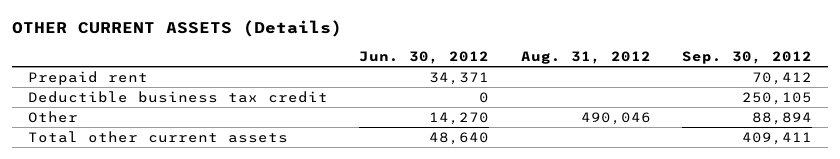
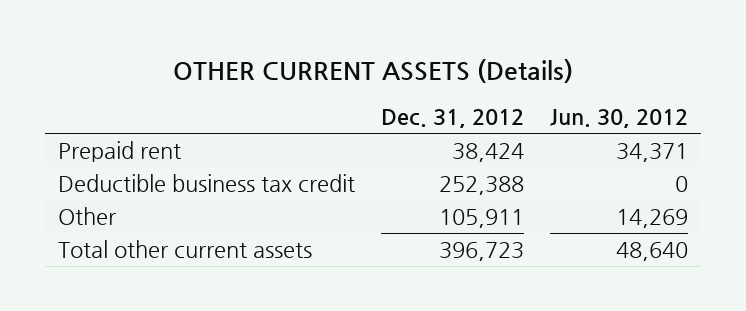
- | Jun. 30, 2012 | Aug. 31, 2012 | Sep. 30, 2012
+ | Dec. 31, 2012 | Jun. 30, 2012
- Other | 14,270 | 490,046 | 88,894
+ Other | 105,911 | 14,269

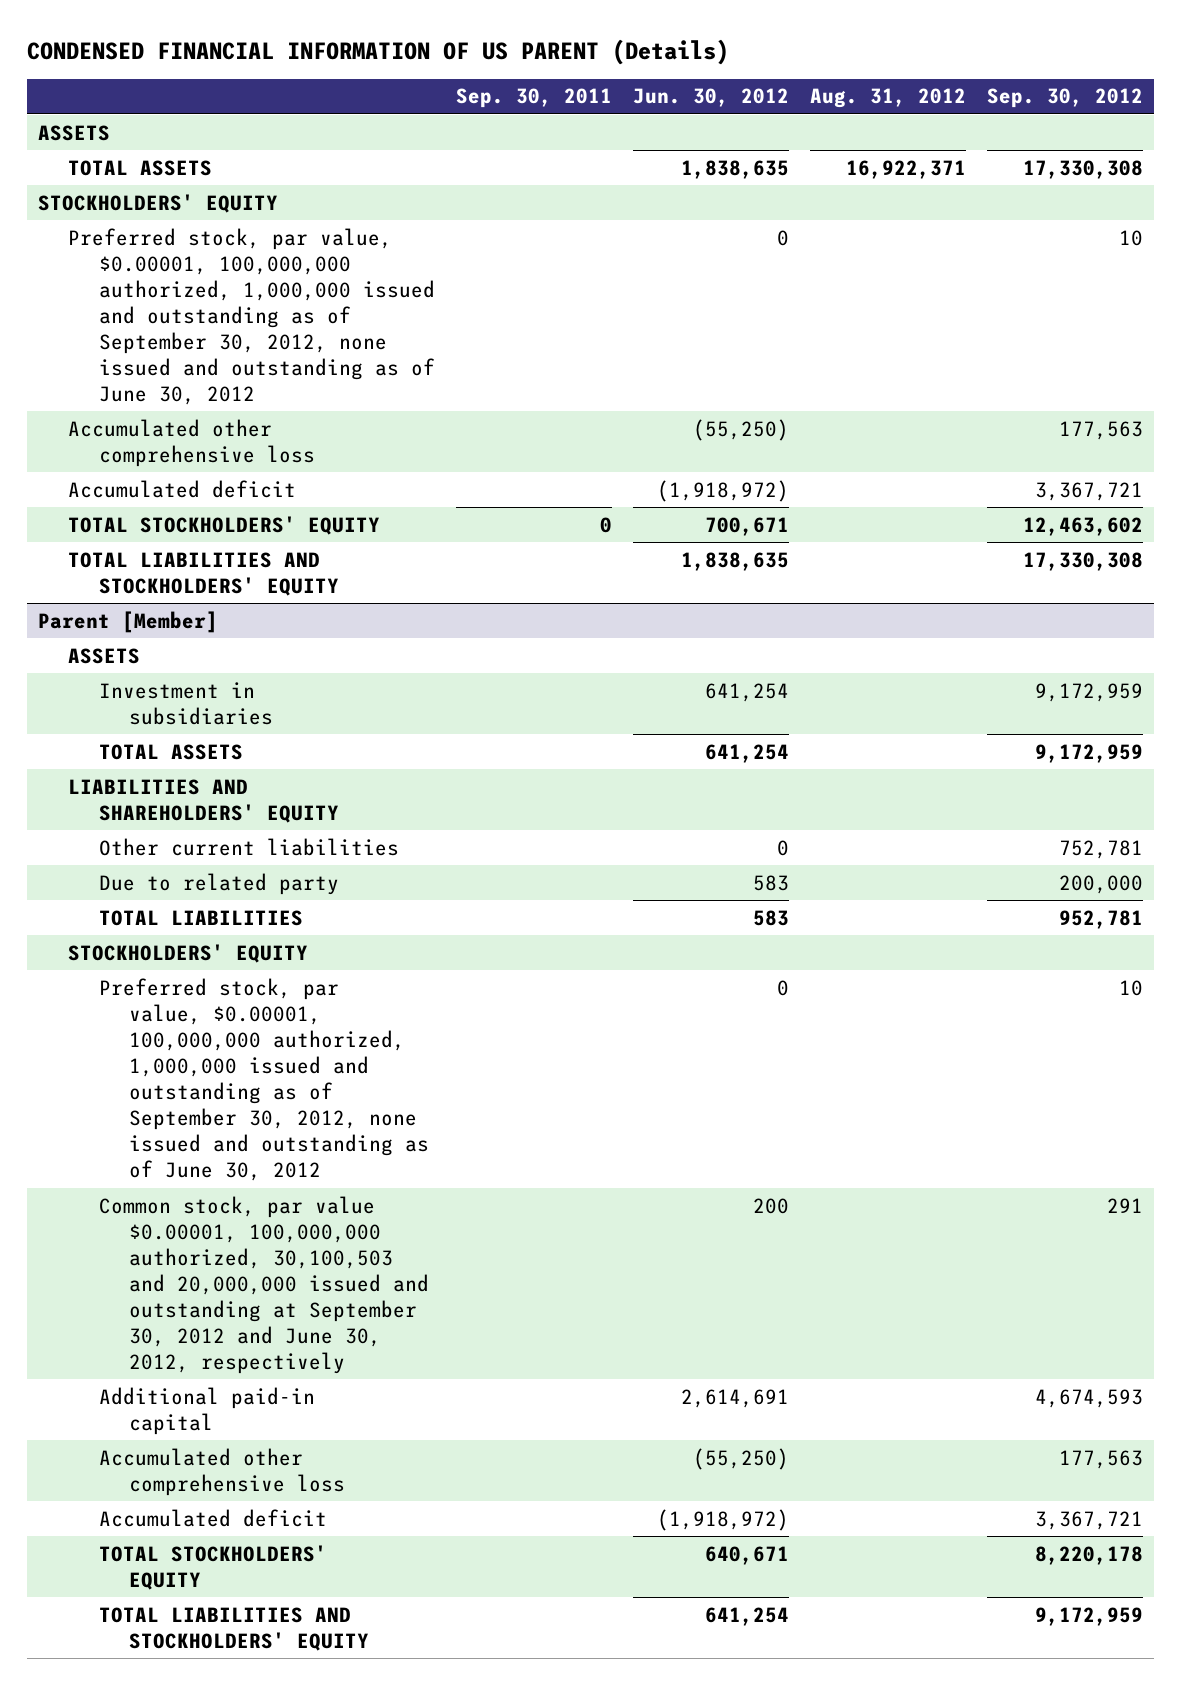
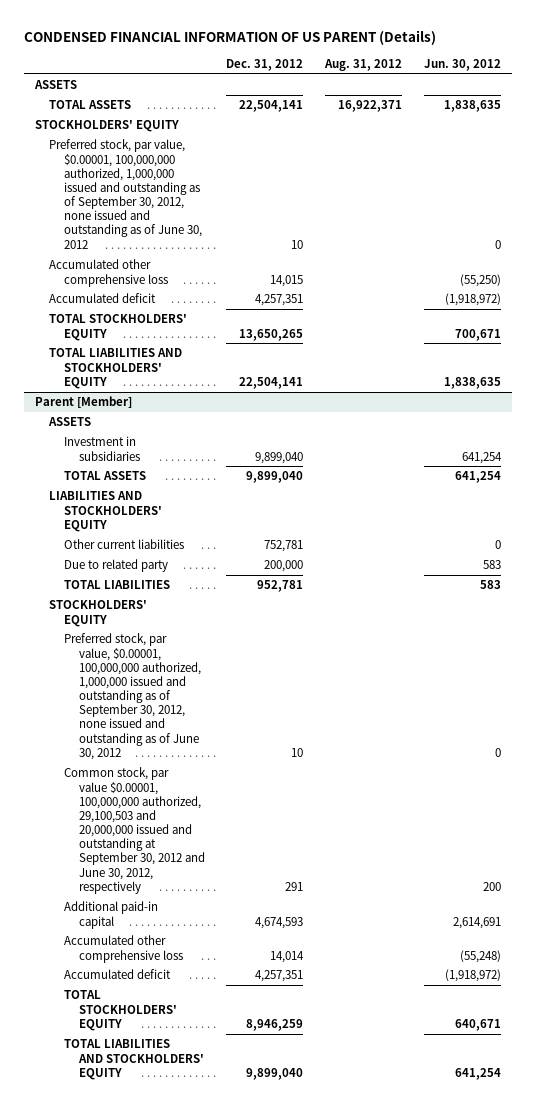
- | Sep. 30, 2011 | Jun. 30, 2012 | Aug. 31, 2012 | Sep. 30, 2012
+ | Dec. 31, 2012 | Aug. 31, 2012 | Jun. 30, 2012
@ Parent [Member]
- LIABILITIES AND SHAREHOLDERS' EQUITY
+ LIABILITIES AND STOCKHOLDERS' EQUITY
- Common stock, par value $0.00001, 100,000,000 authorized, 30,100,503 and 20,000,000 issued and outstanding at September 30, 2012 and June 30, 2012, respectively | | 200 | | 291
+ Common stock, par value $0.00001, 100,000,000 authorized, 29,100,503 and 20,000,000 issued and outstanding at September 30, 2012 and June 30, 2012, respectively | 291 | | 200
- Accumulated other comprehensive loss | | (55,250) | | 177,563
+ Accumulated other comprehensive loss | 14,014 | | (55,248)

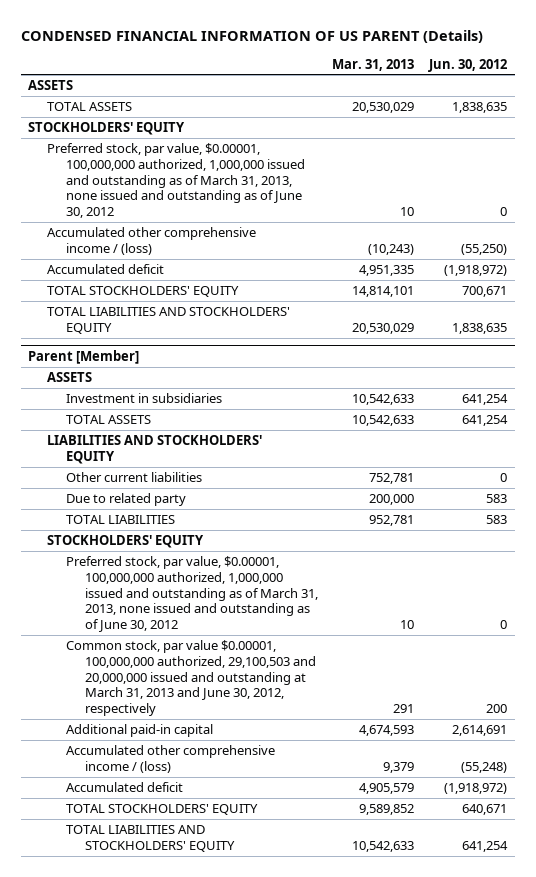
- | Dec. 31, 2012 | Aug. 31, 2012 | Jun. 30, 2012
+ | Mar. 31, 2013 | Jun. 30, 2012
- Preferred stock, par value, $0.00001, 100,000,000 authorized, 1,000,000 issued and outstanding as of September 30, 2012, none issued and outstanding as of June 30, 2012 | 10 | | 0
- Accumulated other comprehensive loss | 14,015 | | (55,250)
+ Preferred stock, par value, $0.00001, 100,000,000 authorized, 1,000,000 issued and outstanding as of March 31, 2013, none issued and outstanding as of June 30, 2012 | 10 | 0
+ Accumulated other comprehensive income / (loss) | (10,243) | (55,250)
@ Parent [Member]
- Preferred stock, par value, $0.00001, 100,000,000 authorized, 1,000,000 issued and outstanding as of September 30, 2012, none issued and outstanding as of June 30, 2012 | 10 | | 0
- Common stock, par value $0.00001, 100,000,000 authorized, 29,100,503 and 20,000,000 issued and outstanding at September 30, 2012 and June 30, 2012, respectively | 291 | | 200
+ Preferred stock, par value, $0.00001, 100,000,000 authorized, 1,000,000 issued and outstanding as of March 31, 2013, none issued and outstanding as of June 30, 2012 | 10 | 0
+ Common stock, par value $0.00001, 100,000,000 authorized, 29,100,503 and 20,000,000 issued and outstanding at March 31, 2013 and June 30, 2012, respectively | 291 | 200
- Accumulated other comprehensive loss | 14,014 | | (55,248)
+ Accumulated other comprehensive income / (loss) | 9,379 | (55,248)

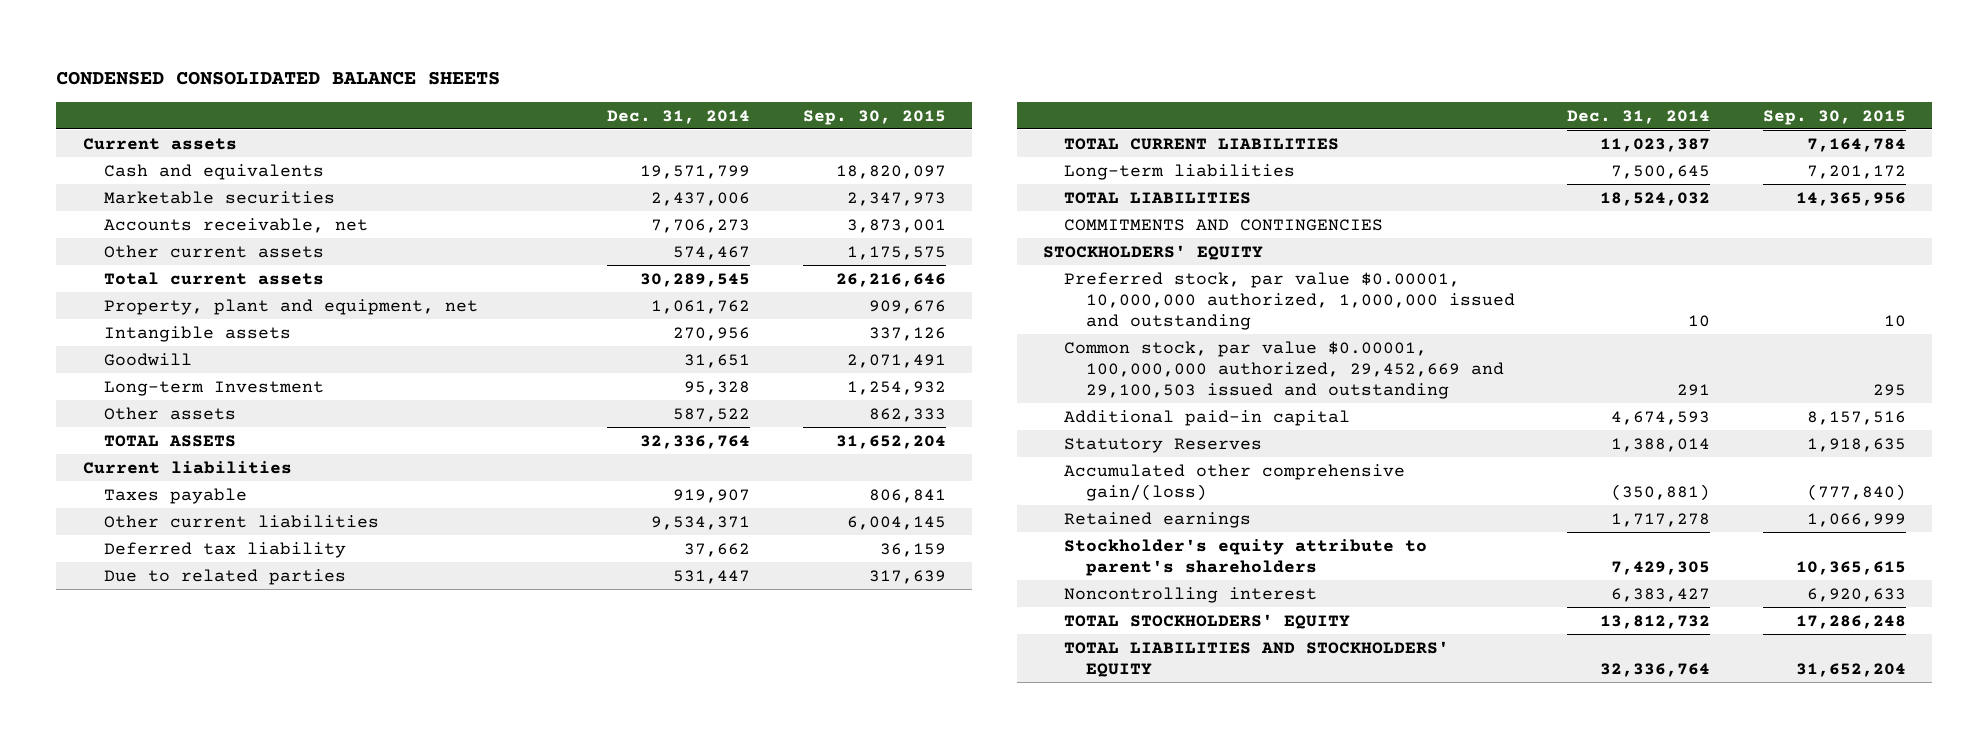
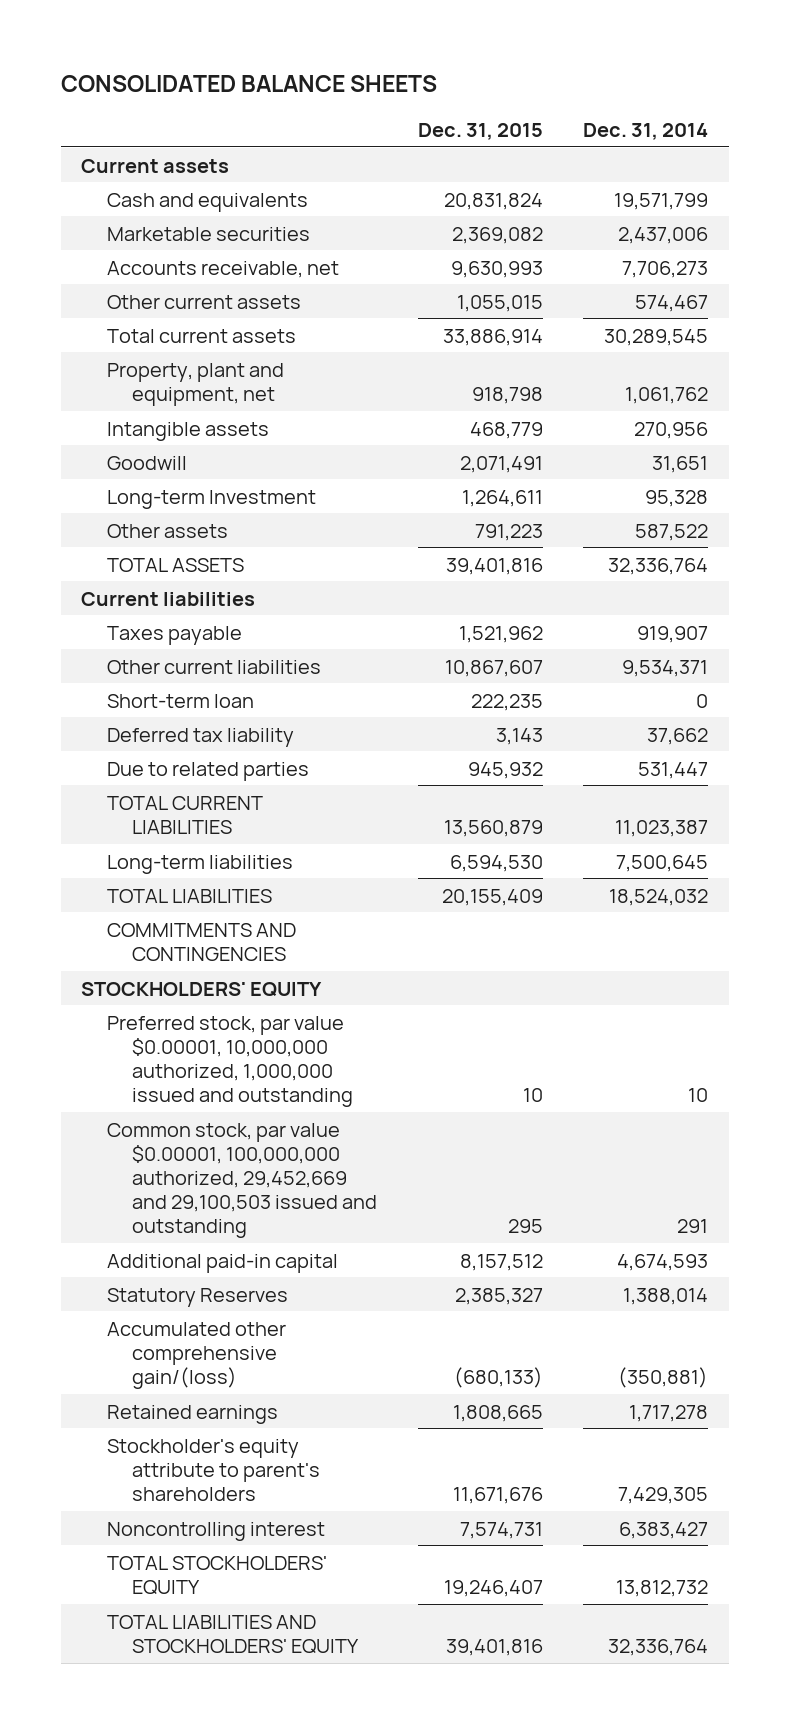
- CONDENSED CONSOLIDATED BALANCE SHEETS
+ CONSOLIDATED BALANCE SHEETS
- | Dec. 31, 2014 | Sep. 30, 2015
+ | Dec. 31, 2015 | Dec. 31, 2014
+ Short-term loan | 222,235 | 0

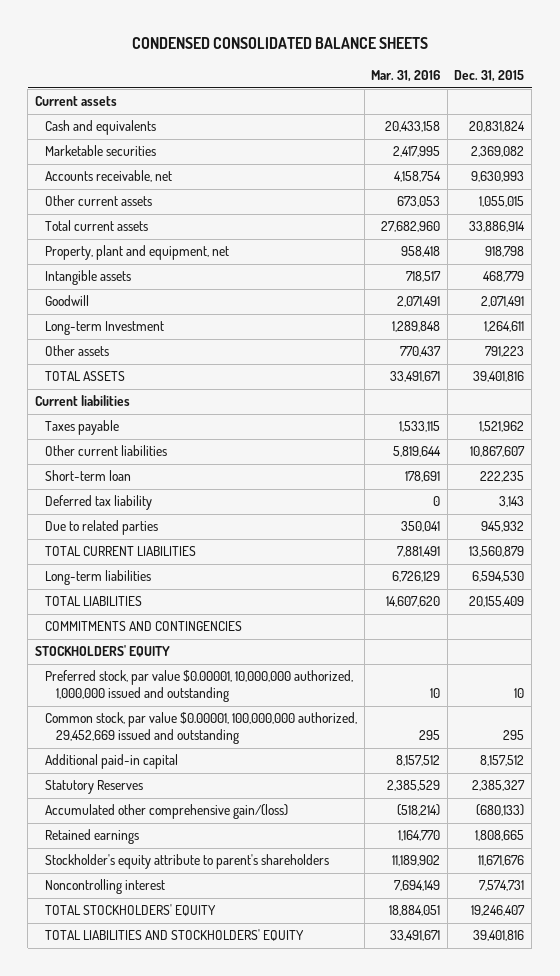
- CONSOLIDATED BALANCE SHEETS
+ CONDENSED CONSOLIDATED BALANCE SHEETS
- | Dec. 31, 2015 | Dec. 31, 2014
+ | Mar. 31, 2016 | Dec. 31, 2015
- Common stock, par value $0.00001, 100,000,000 authorized, 29,452,669 and 29,100,503 issued and outstanding | 295 | 291
+ Common stock, par value $0.00001, 100,000,000 authorized, 29,452,669 issued and outstanding | 295 | 295

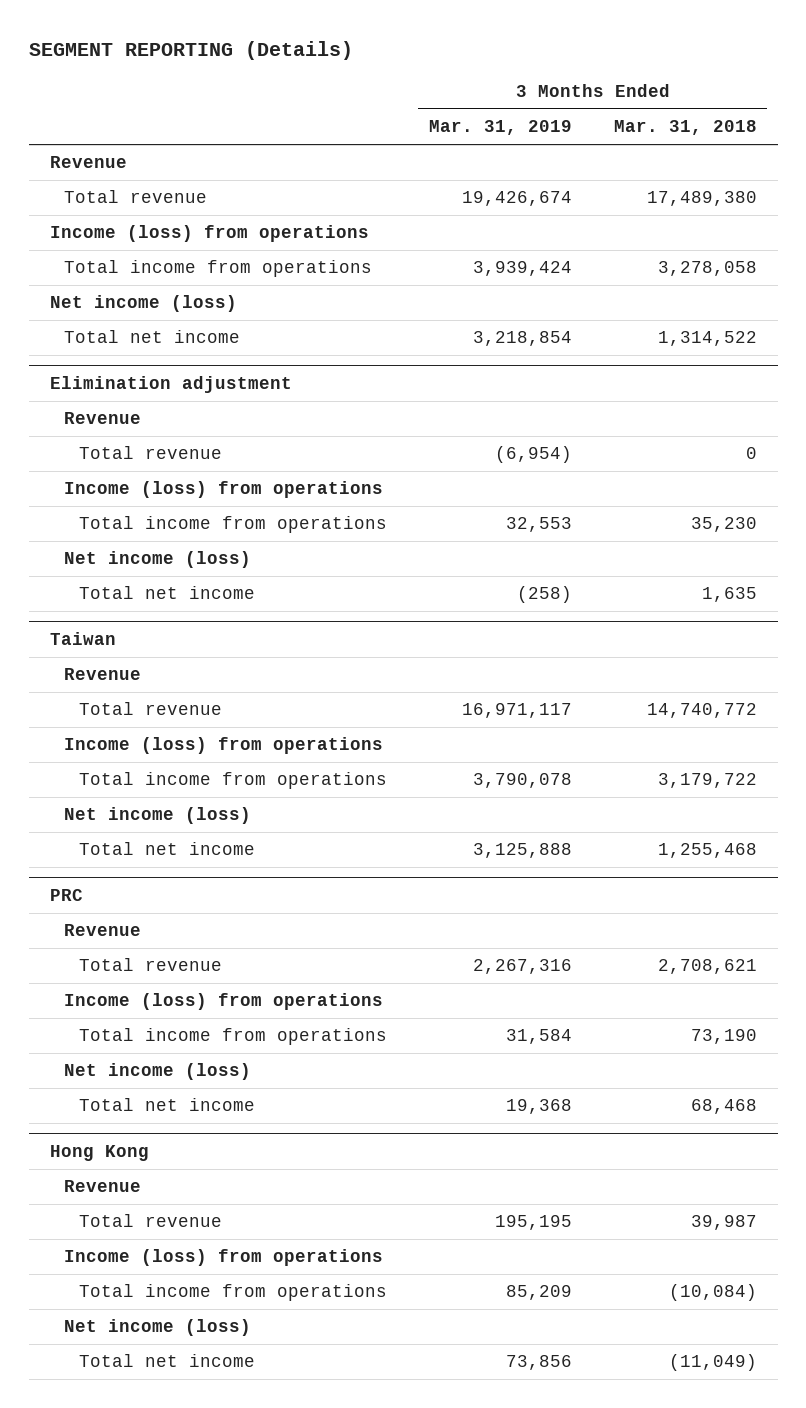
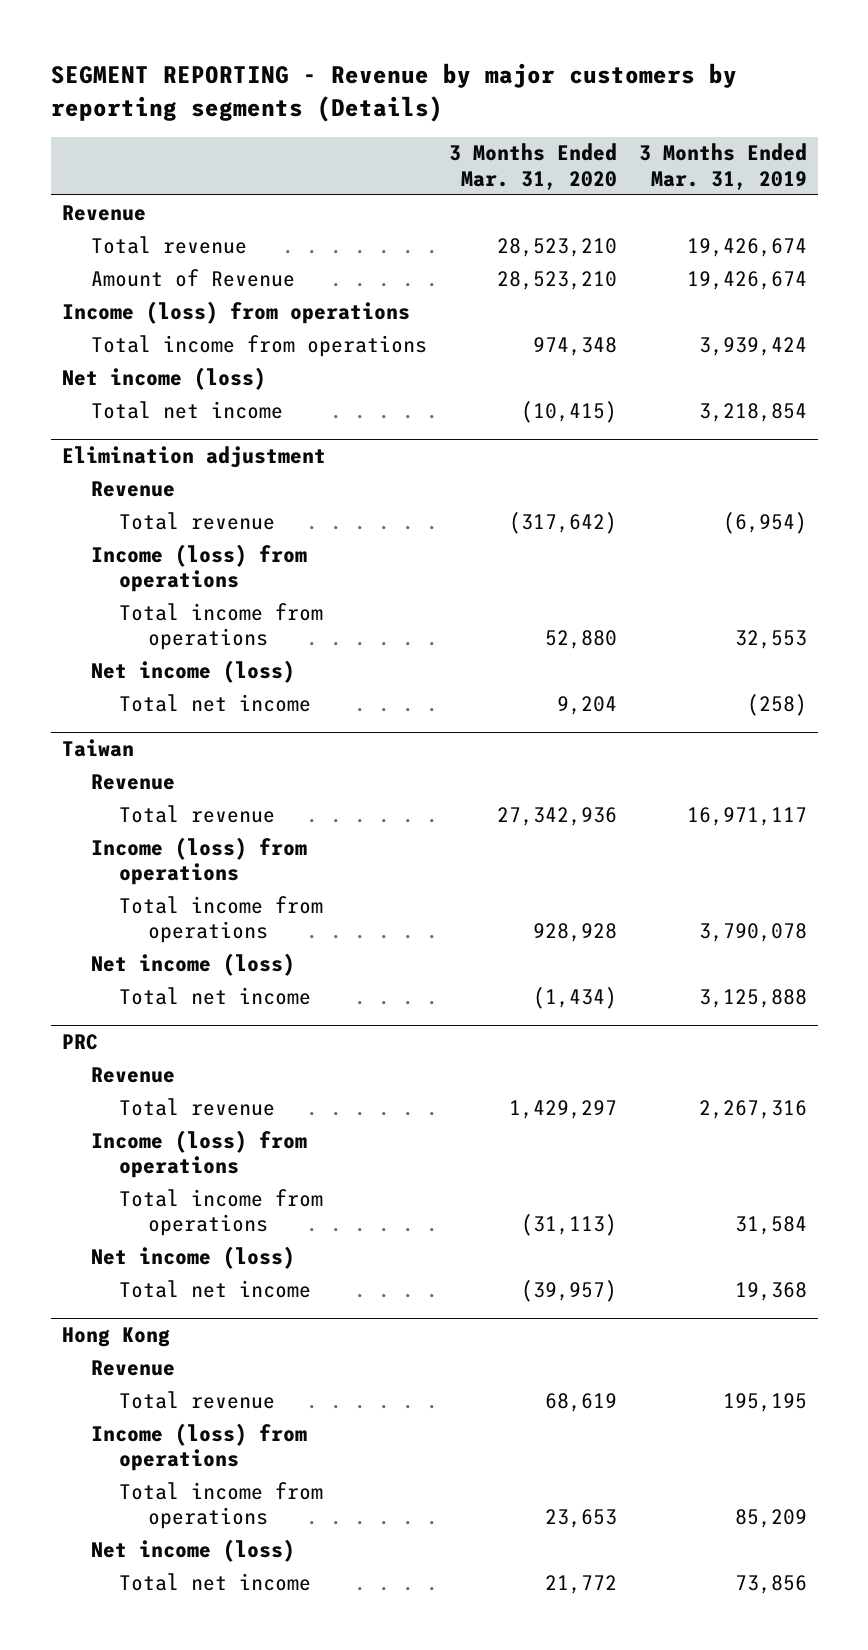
- SEGMENT REPORTING (Details)
+ SEGMENT REPORTING - Revenue by major customers by reporting segments (Details)
- | 3 Months Ended Mar. 31, 2019 | 3 Months Ended Mar. 31, 2018
+ | 3 Months Ended Mar. 31, 2020 | 3 Months Ended Mar. 31, 2019
+ Amount of Revenue | 28,523,210 | 19,426,674

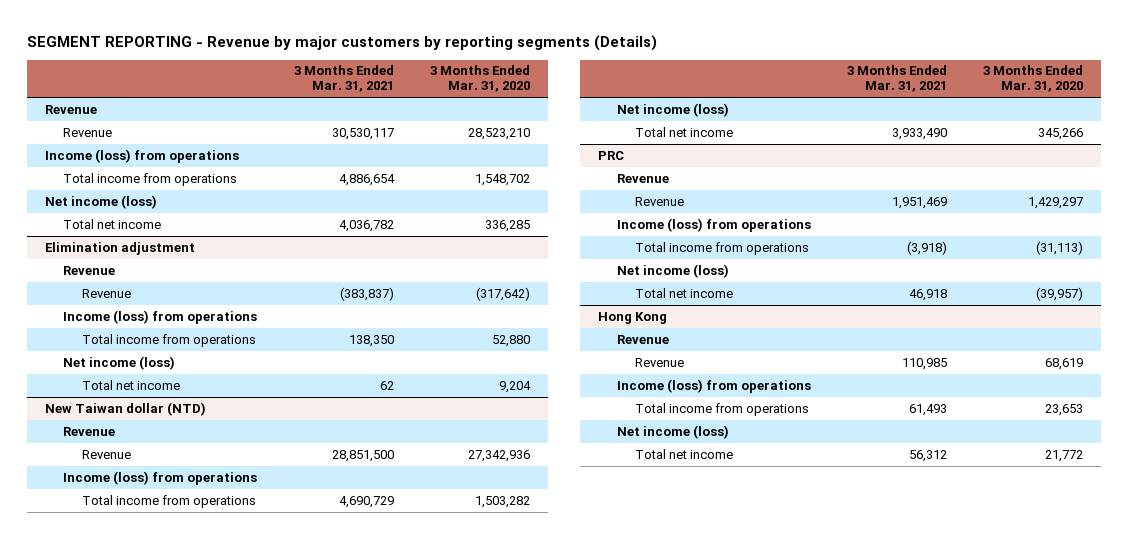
- | 3 Months Ended Mar. 31, 2020 | 3 Months Ended Mar. 31, 2019
+ | 3 Months Ended Mar. 31, 2021 | 3 Months Ended Mar. 31, 2020
- Total revenue | 28,523,210 | 19,426,674
- Amount of Revenue | 28,523,210 | 19,426,674
+ Revenue | 30,530,117 | 28,523,210
- Total income from operations | 974,348 | 3,939,424
+ Total income from operations | 4,886,654 | 1,548,702
- Total net income | (10,415) | 3,218,854
+ Total net income | 4,036,782 | 336,285
@ Elimination adjustment
- Total revenue | (317,642) | (6,954)
+ Revenue | (383,837) | (317,642)
- Taiwan
+ New Taiwan dollar (NTD)
- Total revenue | 27,342,936 | 16,971,117
+ Revenue | 28,851,500 | 27,342,936
- Total income from operations | 928,928 | 3,790,078
+ Total income from operations | 4,690,729 | 1,503,282
- Total net income | (1,434) | 3,125,888
+ Total net income | 3,933,490 | 345,266
@ PRC
- Total revenue | 1,429,297 | 2,267,316
+ Revenue | 1,951,469 | 1,429,297
@ Hong Kong
- Total revenue | 68,619 | 195,195
+ Revenue | 110,985 | 68,619

